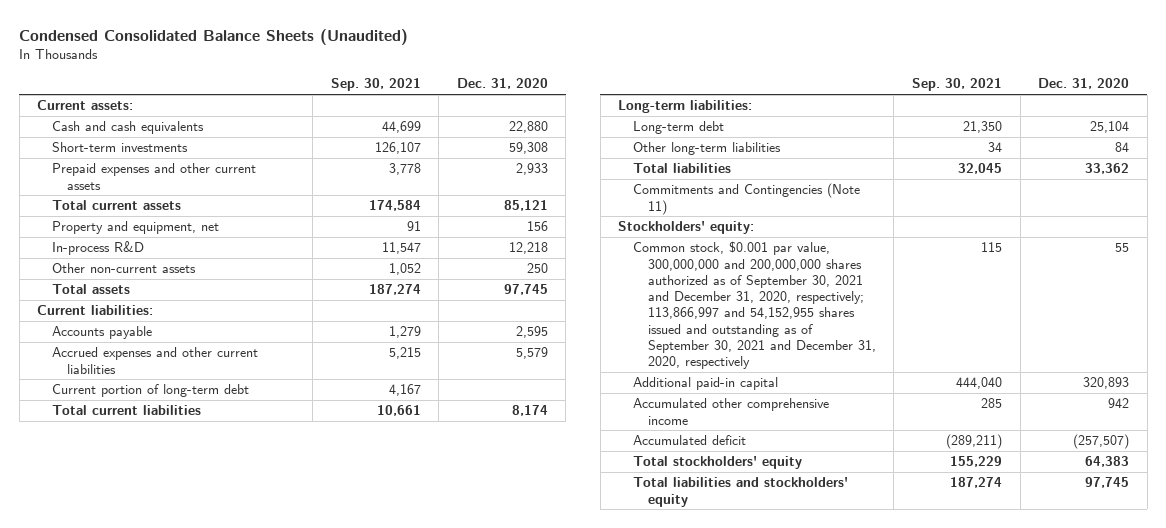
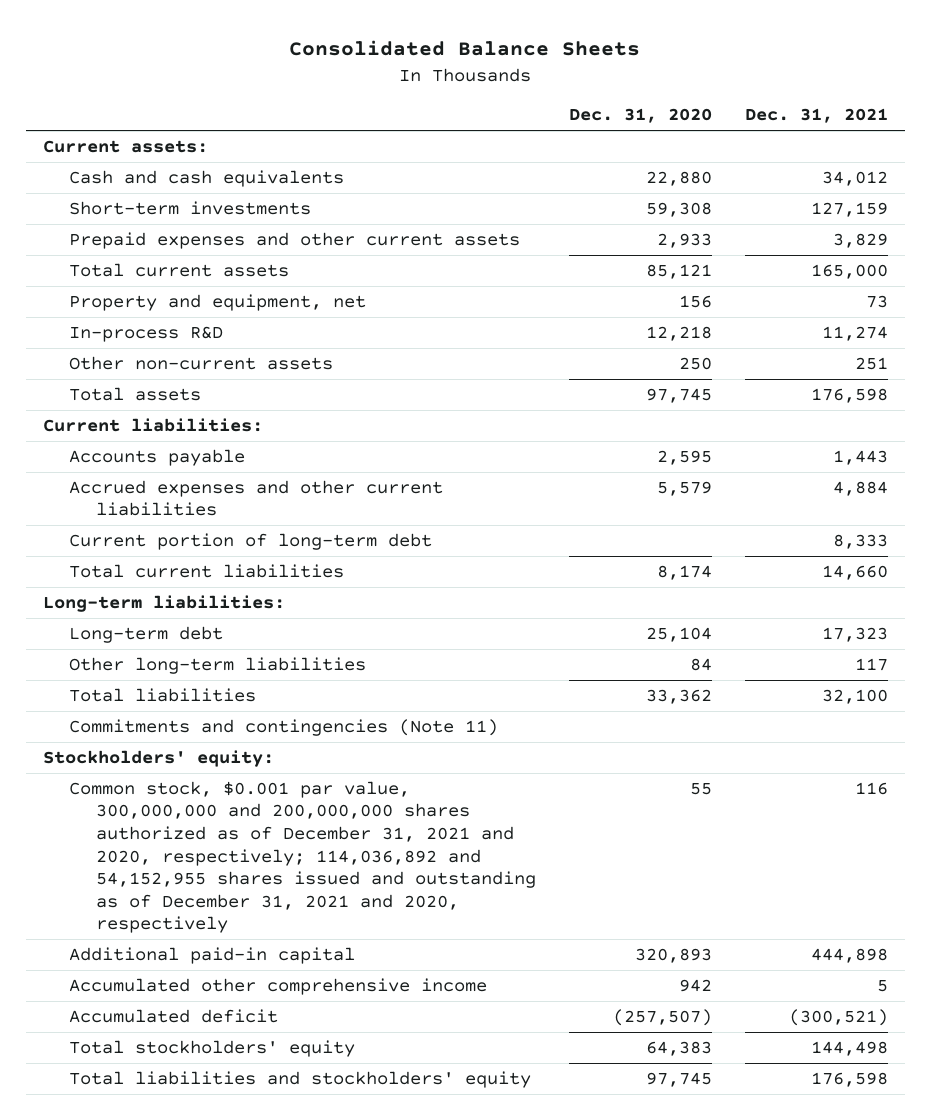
- Condensed Consolidated Balance Sheets (Unaudited)
+ Consolidated Balance Sheets
- | Sep. 30, 2021 | Dec. 31, 2020
+ | Dec. 31, 2020 | Dec. 31, 2021
- Commitments and Contingencies (Note 11)
+ Commitments and contingencies (Note 11)
- Common stock, $0.001 par value, 300,000,000 and 200,000,000 shares authorized as of September 30, 2021 and December 31, 2020, respectively; 113,866,997 and 54,152,955 shares issued and outstanding as of September 30, 2021 and December 31, 2020, respectively | 115 | 55
+ Common stock, $0.001 par value, 300,000,000 and 200,000,000 shares authorized as of December 31, 2021 and 2020, respectively; 114,036,892 and 54,152,955 shares issued and outstanding as of December 31, 2021 and 2020, respectively | 55 | 116

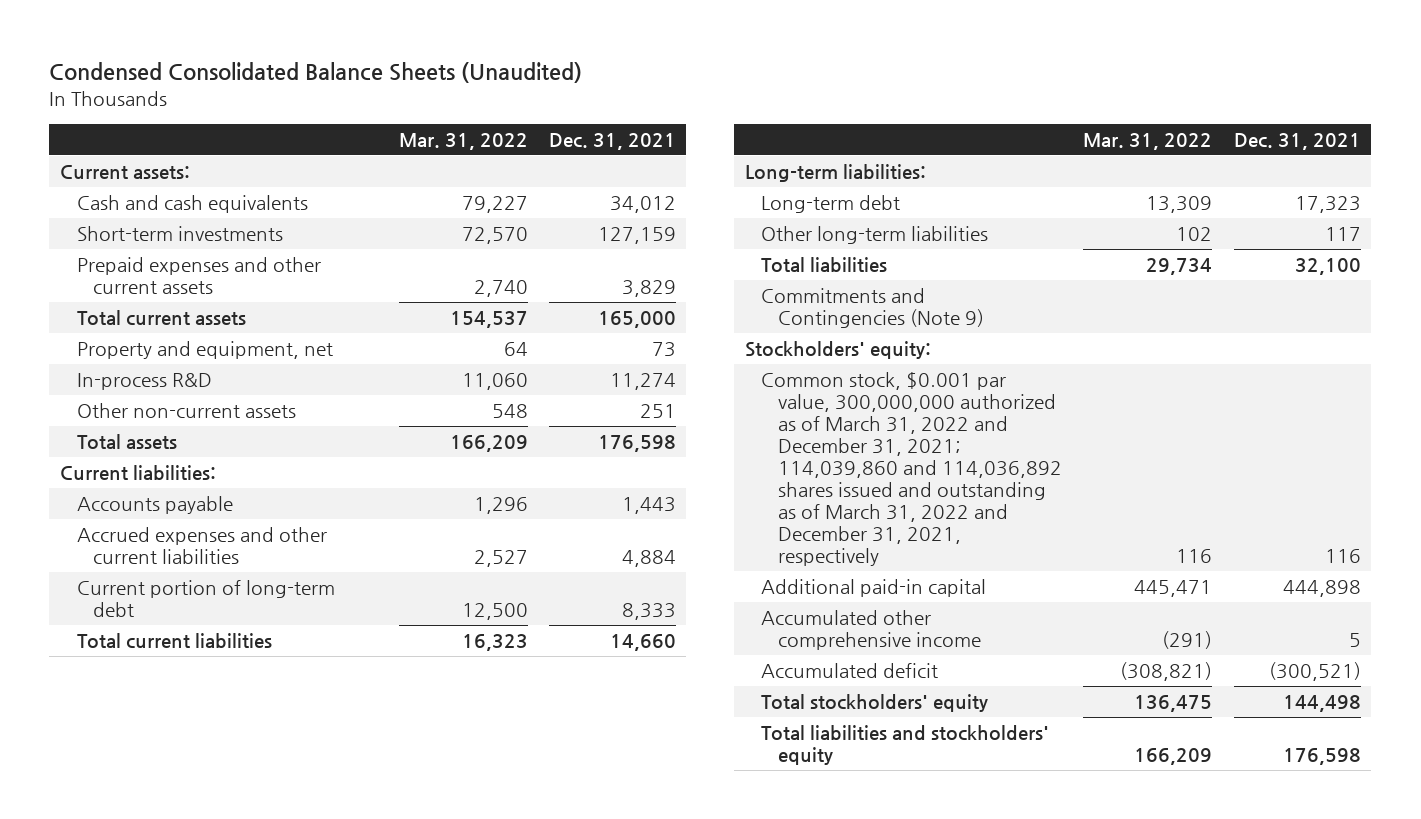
- Consolidated Balance Sheets
+ Condensed Consolidated Balance Sheets (Unaudited)
- | Dec. 31, 2020 | Dec. 31, 2021
+ | Mar. 31, 2022 | Dec. 31, 2021
- Commitments and contingencies (Note 11)
+ Commitments and Contingencies (Note 9)
- Common stock, $0.001 par value, 300,000,000 and 200,000,000 shares authorized as of December 31, 2021 and 2020, respectively; 114,036,892 and 54,152,955 shares issued and outstanding as of December 31, 2021 and 2020, respectively | 55 | 116
+ Common stock, $0.001 par value, 300,000,000 authorized as of March 31, 2022 and December 31, 2021; 114,039,860 and 114,036,892 shares issued and outstanding as of March 31, 2022 and December 31, 2021, respectively | 116 | 116

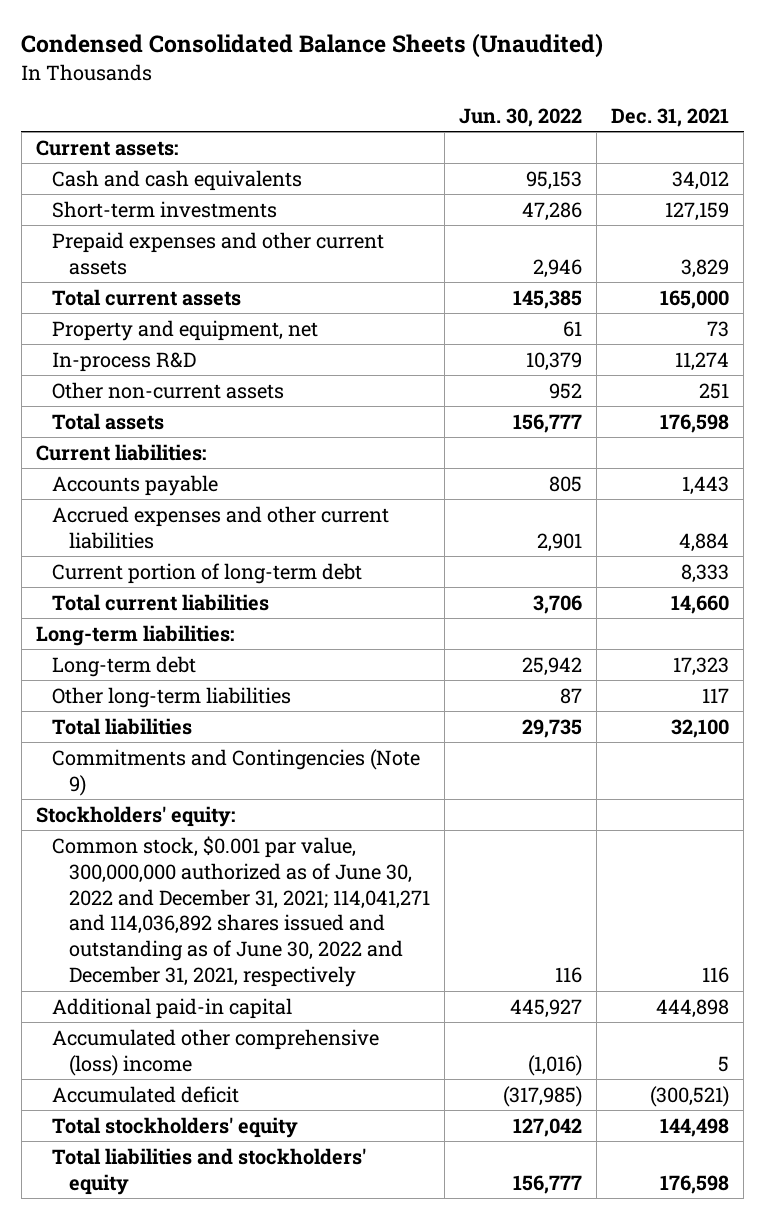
- | Mar. 31, 2022 | Dec. 31, 2021
+ | Jun. 30, 2022 | Dec. 31, 2021
- Common stock, $0.001 par value, 300,000,000 authorized as of March 31, 2022 and December 31, 2021; 114,039,860 and 114,036,892 shares issued and outstanding as of March 31, 2022 and December 31, 2021, respectively | 116 | 116
+ Common stock, $0.001 par value, 300,000,000 authorized as of June 30, 2022 and December 31, 2021; 114,041,271 and 114,036,892 shares issued and outstanding as of June 30, 2022 and December 31, 2021, respectively | 116 | 116
- Accumulated other comprehensive income | (291) | 5
+ Accumulated other comprehensive (loss) income | (1,016) | 5

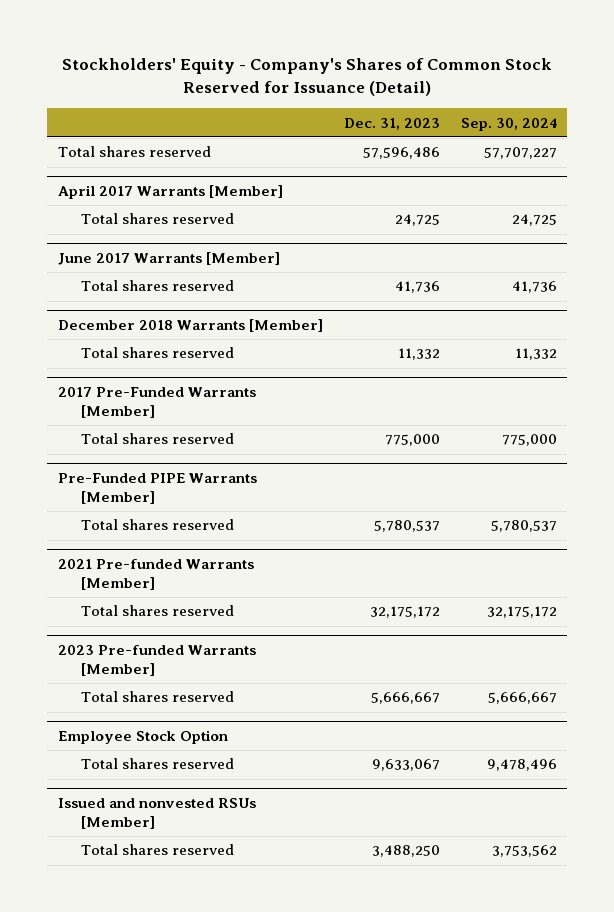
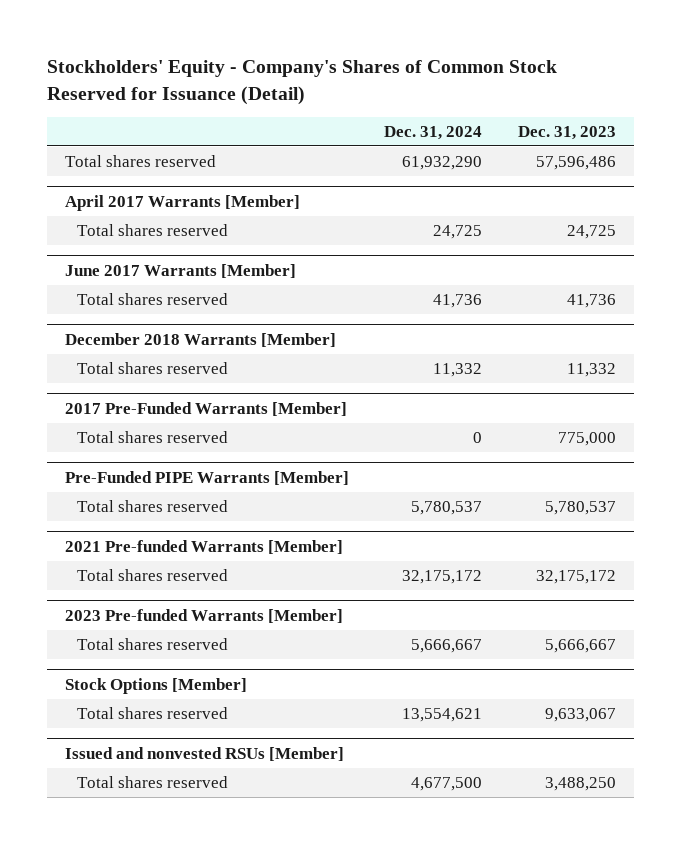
- | Dec. 31, 2023 | Sep. 30, 2024
+ | Dec. 31, 2024 | Dec. 31, 2023
- Employee Stock Option
+ Stock Options [Member]

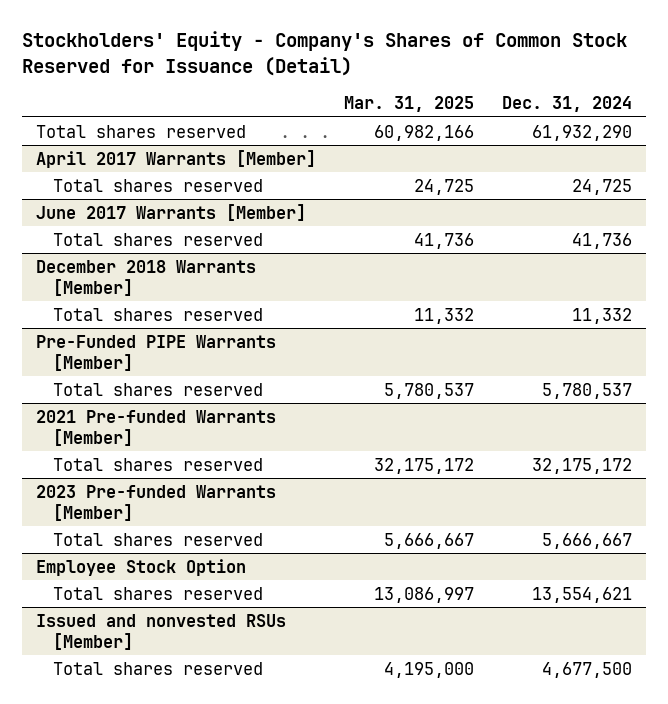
- | Dec. 31, 2024 | Dec. 31, 2023
+ | Mar. 31, 2025 | Dec. 31, 2024
- 2017 Pre-Funded Warrants [Member]
- Total shares reserved | 0 | 775,000
- Stock Options [Member]
+ Employee Stock Option

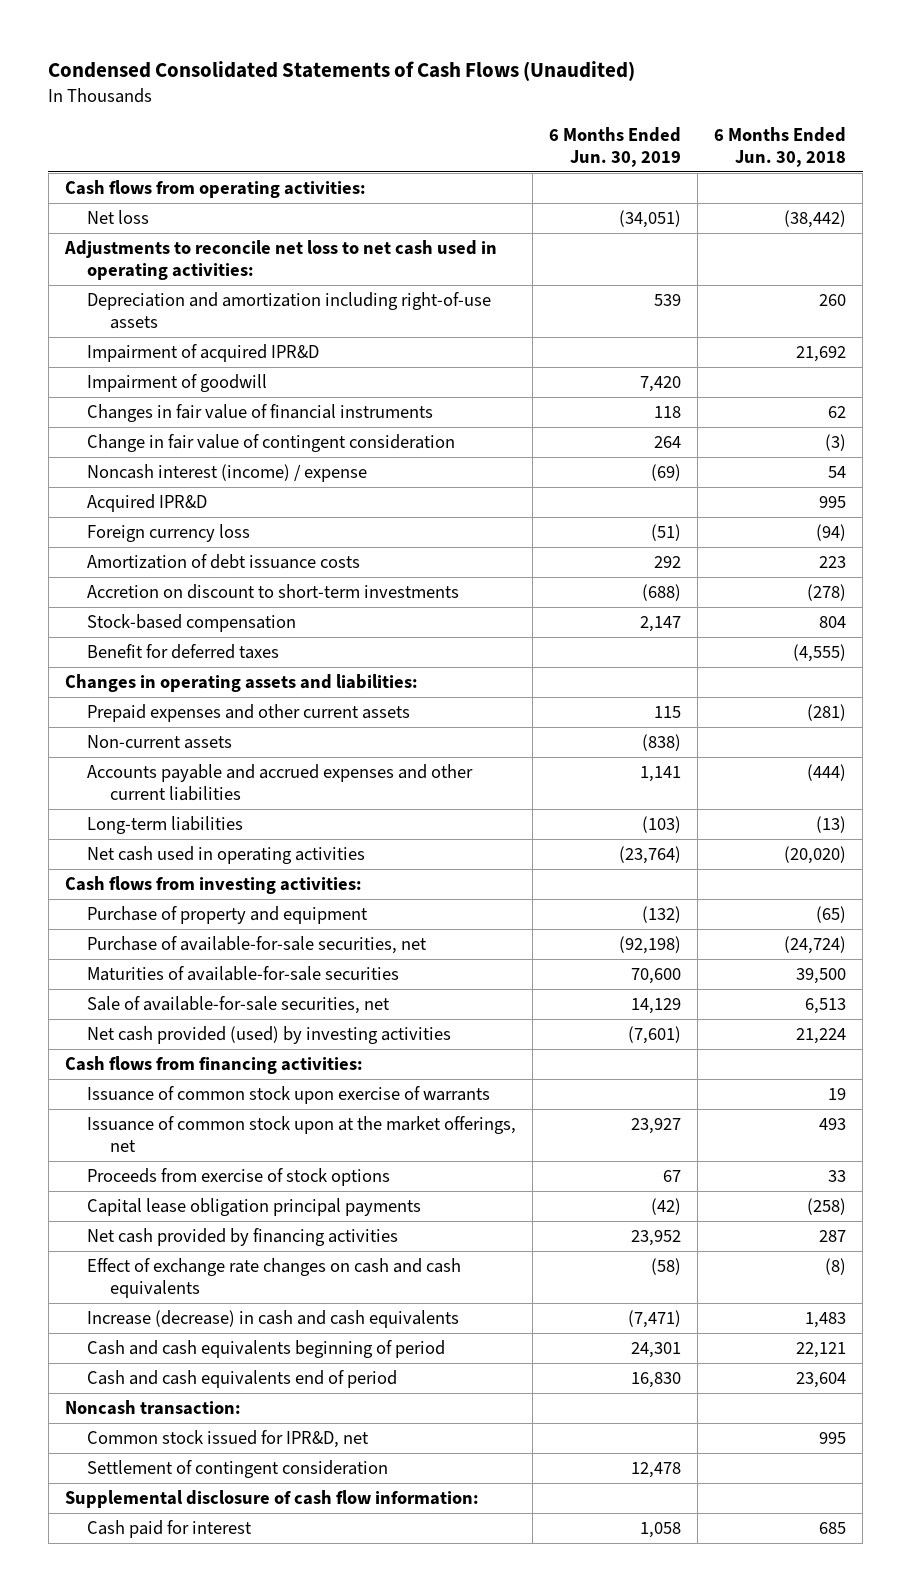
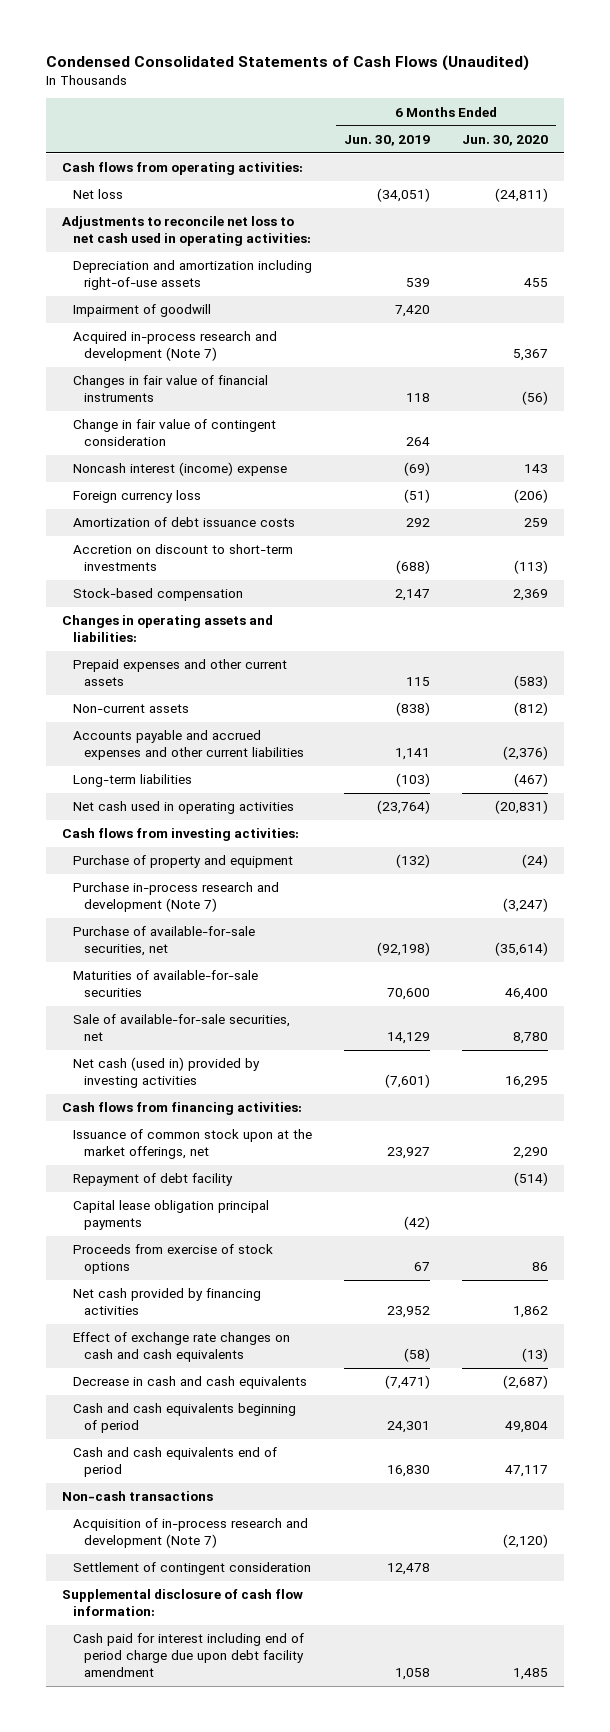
- | 6 Months Ended Jun. 30, 2019 | 6 Months Ended Jun. 30, 2018
+ | 6 Months Ended Jun. 30, 2019 | 6 Months Ended Jun. 30, 2020
- Impairment of acquired IPR&D | | 21,692
+ Acquired in-process research and development (Note 7) | | 5,367
- Noncash interest (income) / expense | (69) | 54
- Acquired IPR&D | | 995
+ Noncash interest (income) expense | (69) | 143
- Benefit for deferred taxes | | (4,555)
+ Purchase in-process research and development (Note 7) | | (3,247)
- Net cash provided (used) by investing activities | (7,601) | 21,224
+ Net cash (used in) provided by investing activities | (7,601) | 16,295
- Issuance of common stock upon exercise of warrants | | 19
+ Repayment of debt facility | | (514)
moved down: Proceeds from exercise of stock options | 67 | 86
- Increase (decrease) in cash and cash equivalents | (7,471) | 1,483
+ Decrease in cash and cash equivalents | (7,471) | (2,687)
- Noncash transaction:
- Common stock issued for IPR&D, net | | 995
+ Non-cash transactions
+ Acquisition of in-process research and development (Note 7) | | (2,120)
- Cash paid for interest | 1,058 | 685
+ Cash paid for interest including end of period charge due upon debt facility amendment | 1,058 | 1,485

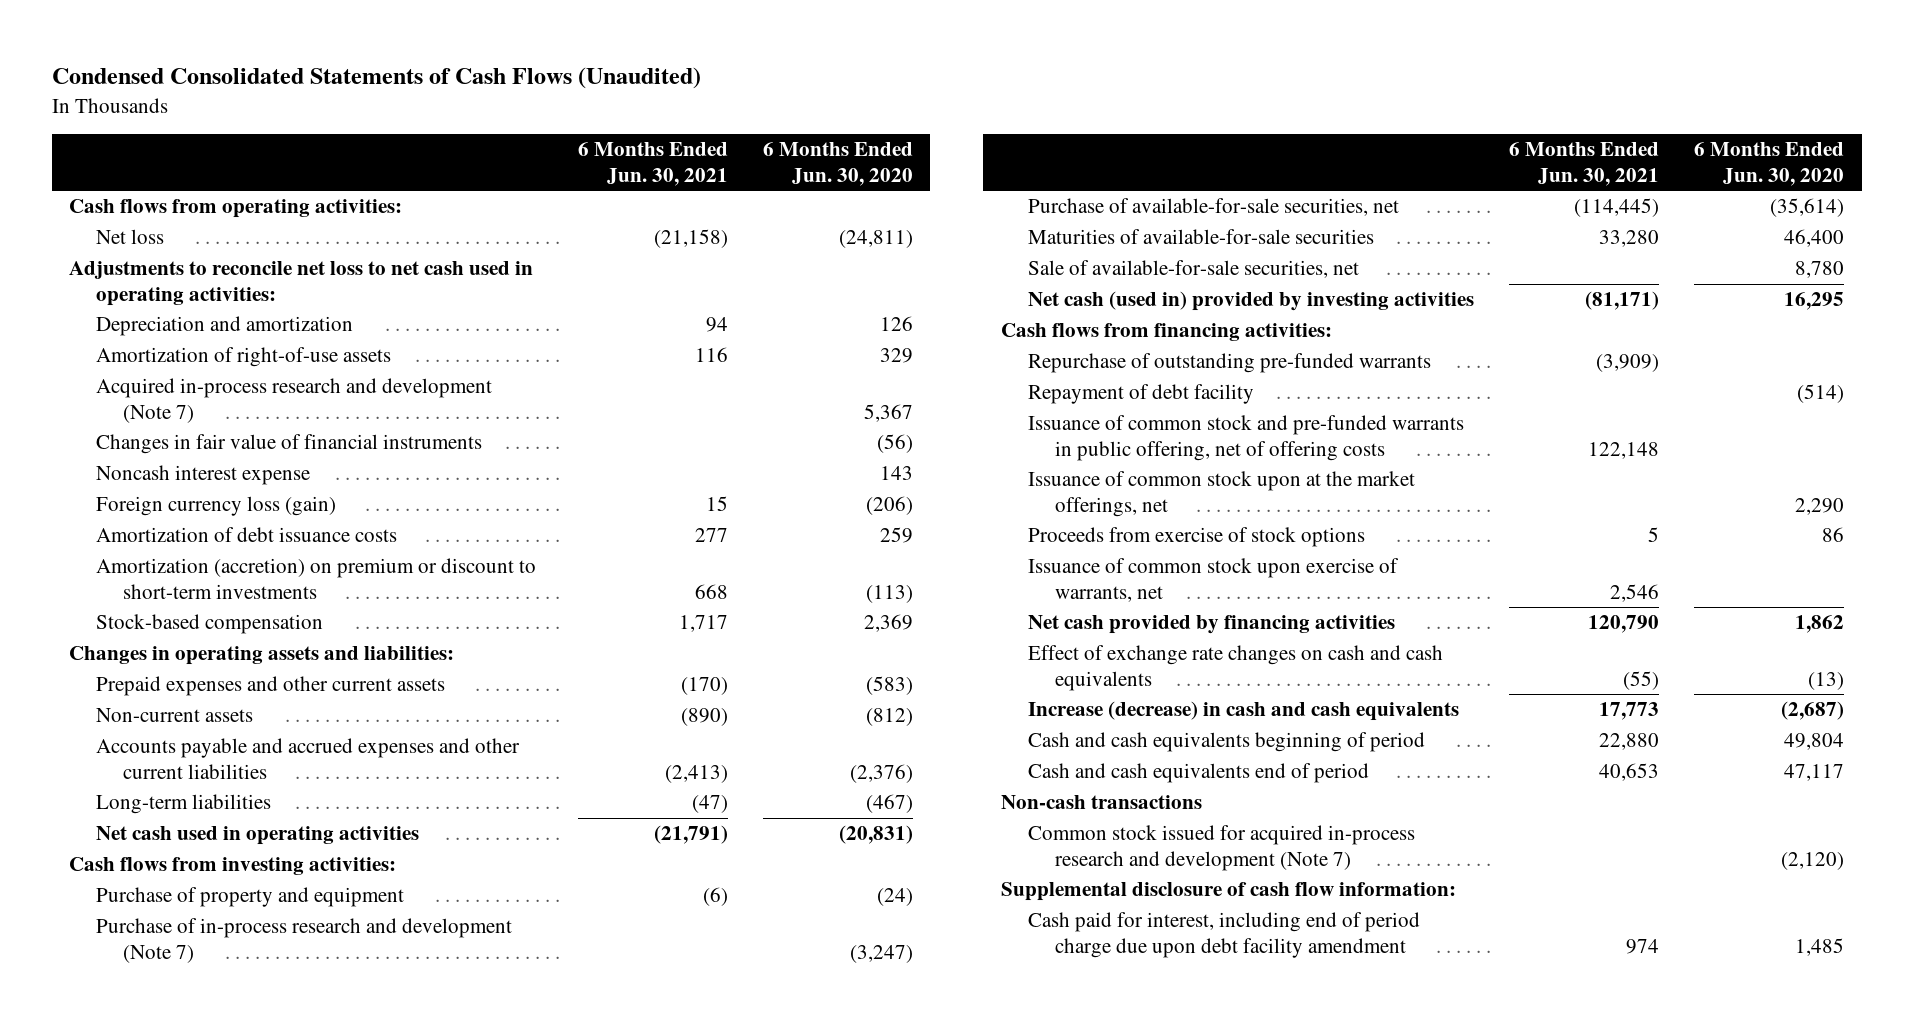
- | 6 Months Ended Jun. 30, 2019 | 6 Months Ended Jun. 30, 2020
+ | 6 Months Ended Jun. 30, 2021 | 6 Months Ended Jun. 30, 2020
- Depreciation and amortization including right-of-use assets | 539 | 455
- Impairment of goodwill | 7,420 |
+ Depreciation and amortization | 94 | 126
+ Amortization of right-of-use assets | 116 | 329
- Change in fair value of contingent consideration | 264 |
- Noncash interest (income) expense | (69) | 143
- Foreign currency loss | (51) | (206)
+ Noncash interest expense | | 143
+ Foreign currency loss (gain) | 15 | (206)
- Accretion on discount to short-term investments | (688) | (113)
+ Amortization (accretion) on premium or discount to short-term investments | 668 | (113)
- Purchase in-process research and development (Note 7) | | (3,247)
+ Purchase of in-process research and development (Note 7) | | (3,247)
+ Repurchase of outstanding pre-funded warrants | (3,909) |
- Capital lease obligation principal payments | (42) |
+ Issuance of common stock and pre-funded warrants in public offering, net of offering costs | 122,148 |
moved down: Issuance of common stock upon at the market offerings, net | | 2,290
+ Issuance of common stock upon exercise of warrants, net | 2,546 |
- Decrease in cash and cash equivalents | (7,471) | (2,687)
+ Increase (decrease) in cash and cash equivalents | 17,773 | (2,687)
- Acquisition of in-process research and development (Note 7) | | (2,120)
- Settlement of contingent consideration | 12,478 |
+ Common stock issued for acquired in-process research and development (Note 7) | | (2,120)
- Cash paid for interest including end of period charge due upon debt facility amendment | 1,058 | 1,485
+ Cash paid for interest, including end of period charge due upon debt facility amendment | 974 | 1,485

